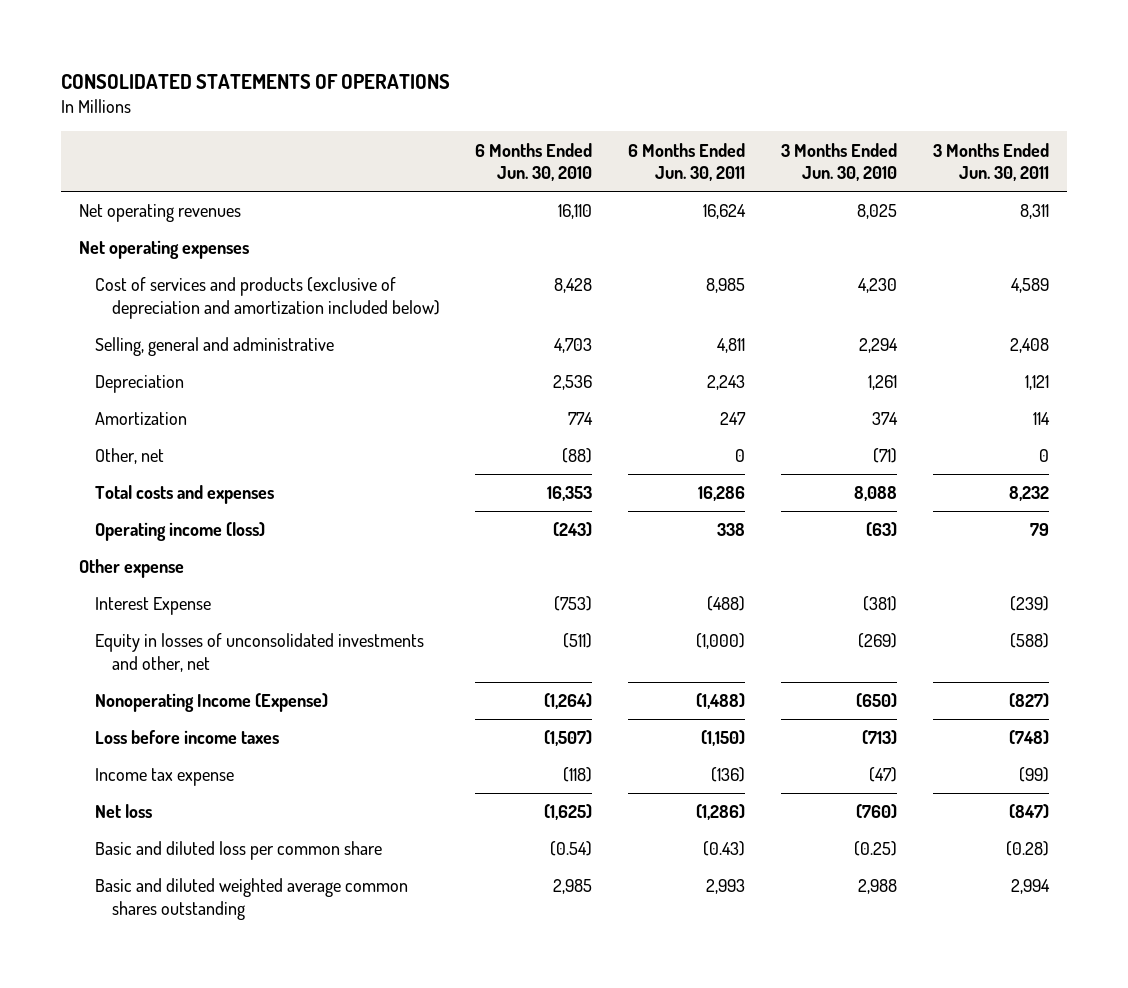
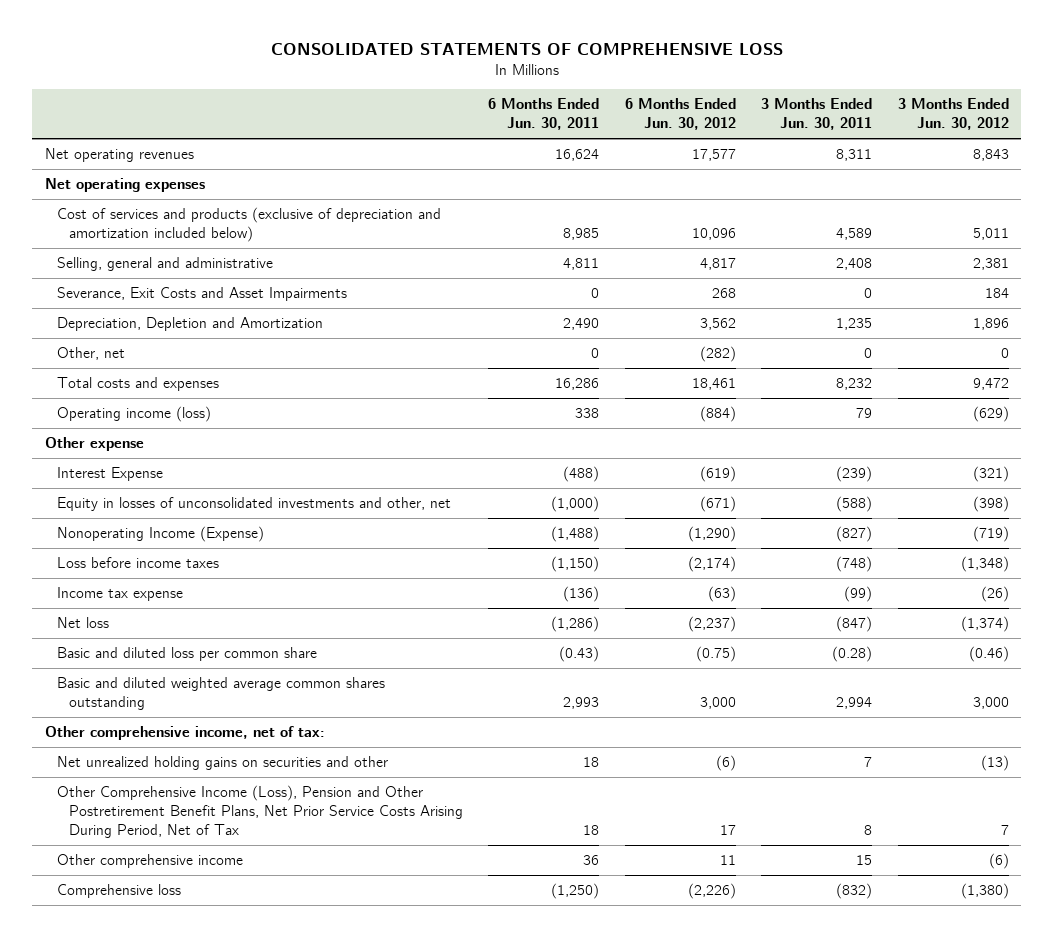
- CONSOLIDATED STATEMENTS OF OPERATIONS
+ CONSOLIDATED STATEMENTS OF COMPREHENSIVE LOSS
- | 6 Months Ended Jun. 30, 2010 | 6 Months Ended Jun. 30, 2011 | 3 Months Ended Jun. 30, 2010 | 3 Months Ended Jun. 30, 2011
+ | 6 Months Ended Jun. 30, 2011 | 6 Months Ended Jun. 30, 2012 | 3 Months Ended Jun. 30, 2011 | 3 Months Ended Jun. 30, 2012
- Depreciation | 2,536 | 2,243 | 1,261 | 1,121
- Amortization | 774 | 247 | 374 | 114
+ Severance, Exit Costs and Asset Impairments | 0 | 268 | 0 | 184
+ Depreciation, Depletion and Amortization | 2,490 | 3,562 | 1,235 | 1,896
+ Other comprehensive income, net of tax:
+ Net unrealized holding gains on securities and other | 18 | (6) | 7 | (13)
+ Other Comprehensive Income (Loss), Pension and Other Postretirement Benefit Plans, Net Prior Service Costs Arising During Period, Net of Tax | 18 | 17 | 8 | 7
+ Other comprehensive income | 36 | 11 | 15 | (6)
+ Comprehensive loss | (1,250) | (2,226) | (832) | (1,380)

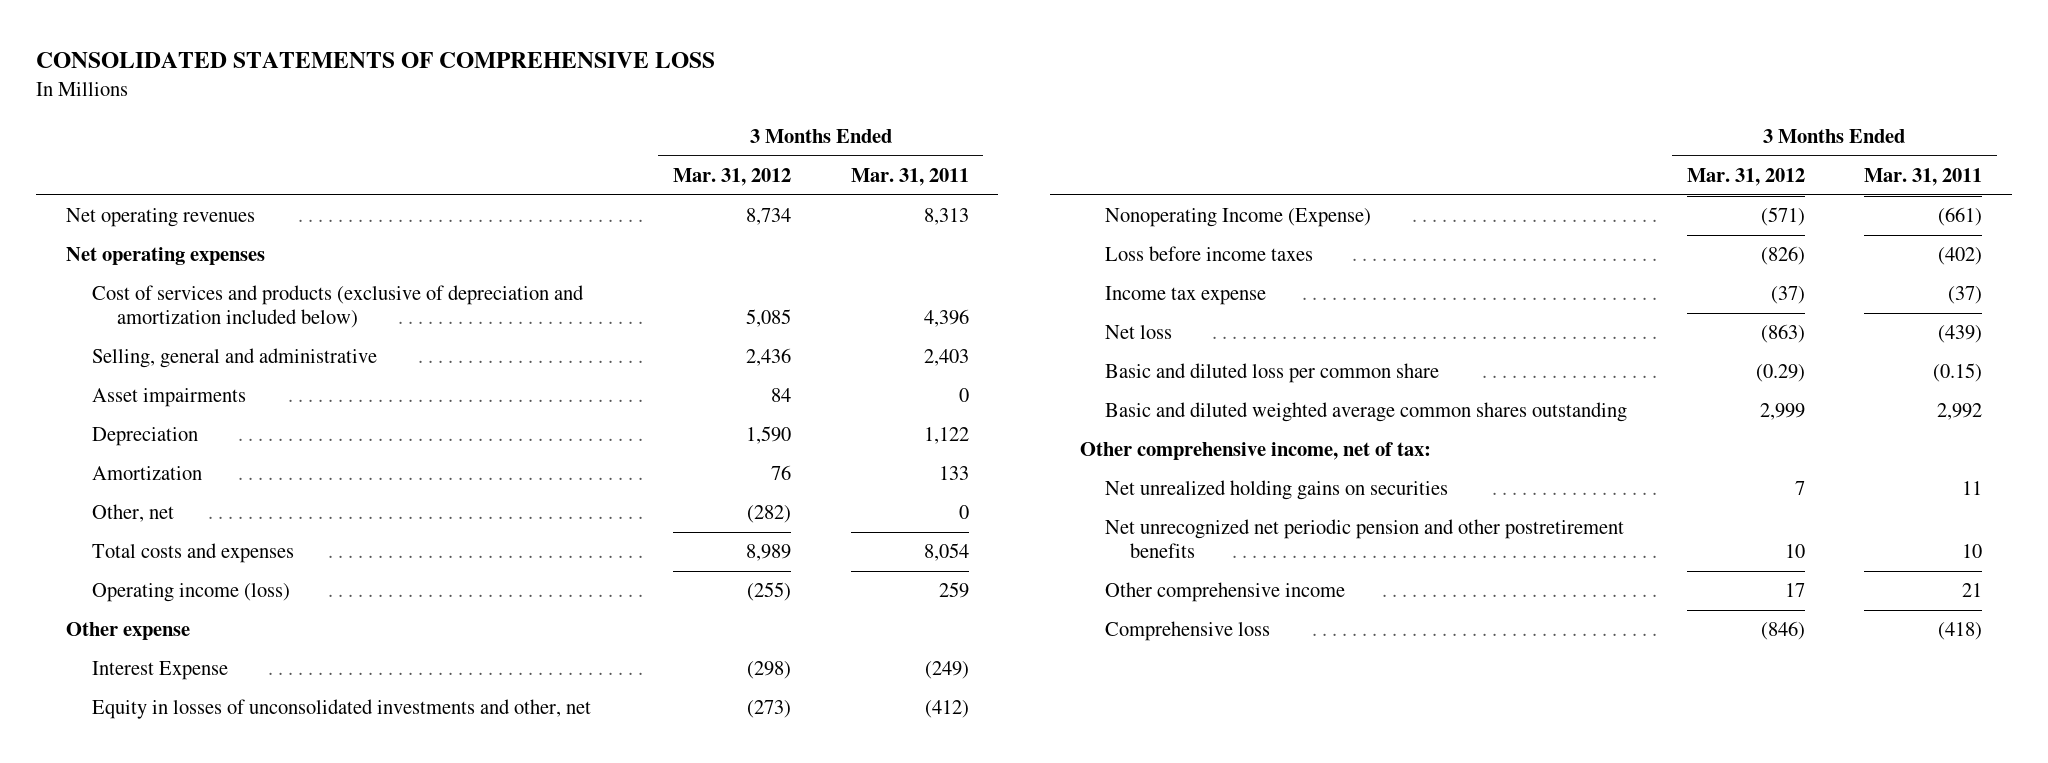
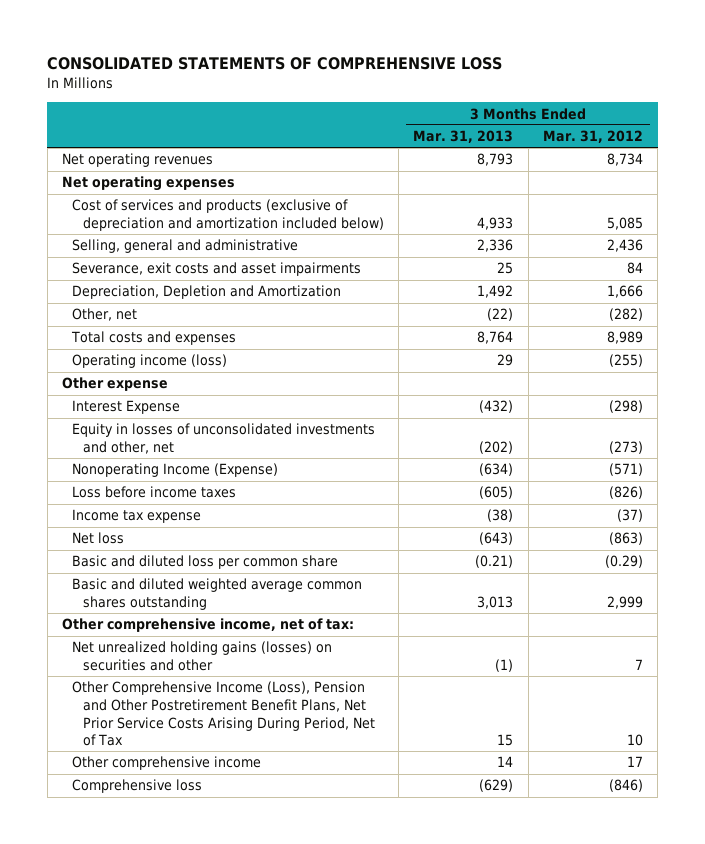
- | 3 Months Ended Mar. 31, 2012 | 3 Months Ended Mar. 31, 2011
+ | 3 Months Ended Mar. 31, 2013 | 3 Months Ended Mar. 31, 2012
- Asset impairments | 84 | 0
- Depreciation | 1,590 | 1,122
- Amortization | 76 | 133
+ Severance, exit costs and asset impairments | 25 | 84
+ Depreciation, Depletion and Amortization | 1,492 | 1,666
- Net unrealized holding gains on securities | 7 | 11
- Net unrecognized net periodic pension and other postretirement benefits | 10 | 10
+ Net unrealized holding gains (losses) on securities and other | (1) | 7
+ Other Comprehensive Income (Loss), Pension and Other Postretirement Benefit Plans, Net Prior Service Costs Arising During Period, Net of Tax | 15 | 10

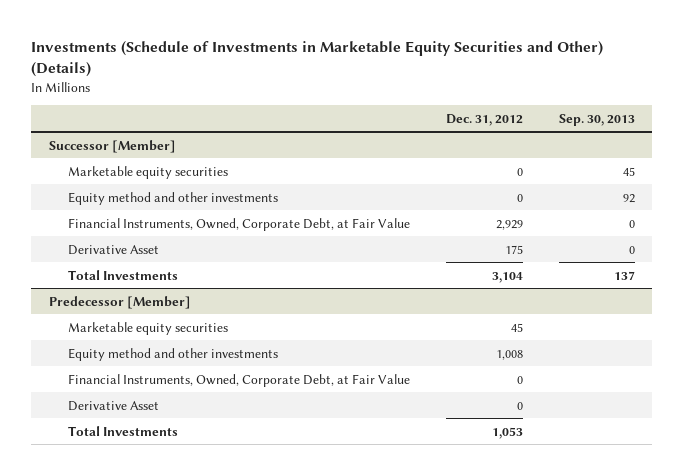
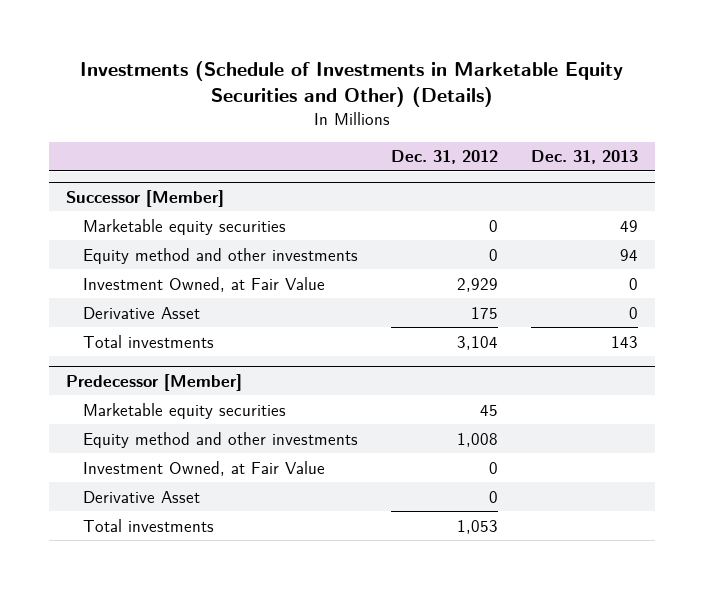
- | Dec. 31, 2012 | Sep. 30, 2013
+ | Dec. 31, 2012 | Dec. 31, 2013
@ Successor [Member]
- Financial Instruments, Owned, Corporate Debt, at Fair Value | 2,929 | 0
+ Investment Owned, at Fair Value | 2,929 | 0
- Total Investments | 3,104 | 137
+ Total investments | 3,104 | 143
@ Predecessor [Member]
- Financial Instruments, Owned, Corporate Debt, at Fair Value | 0 |
+ Investment Owned, at Fair Value | 0 |
- Total Investments | 1,053 |
+ Total investments | 1,053 |

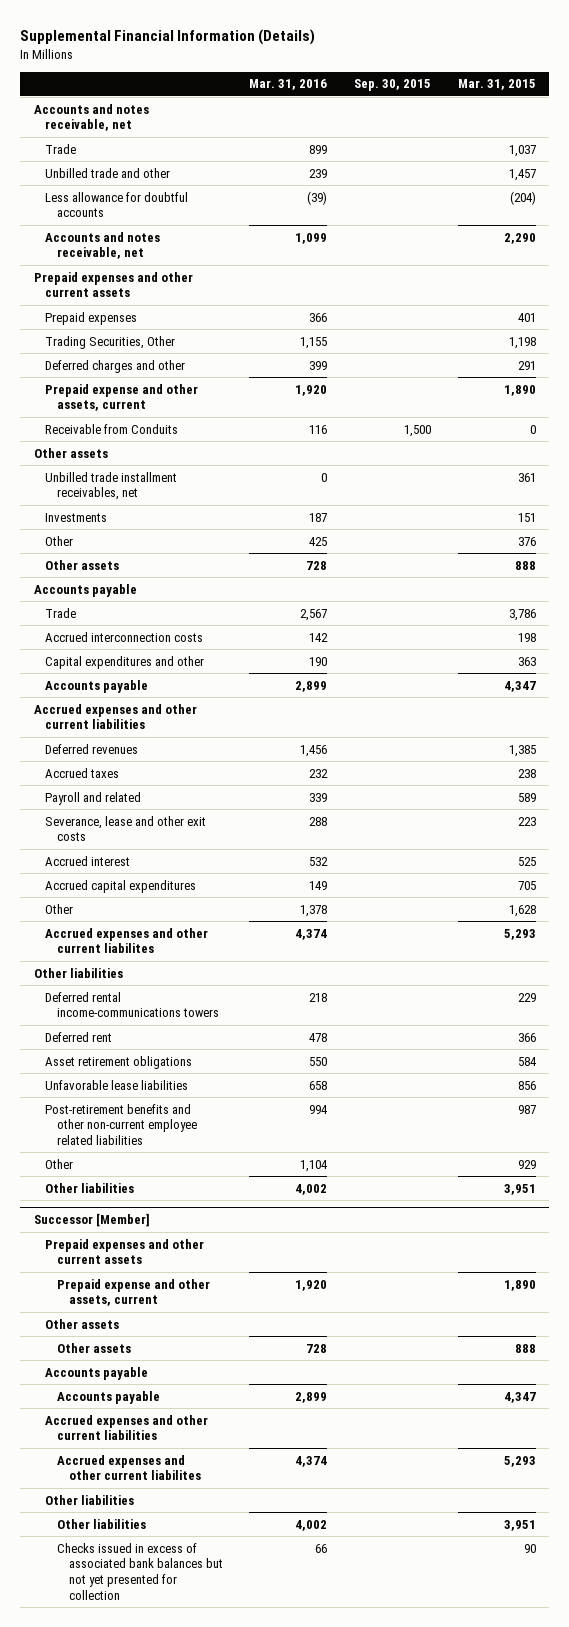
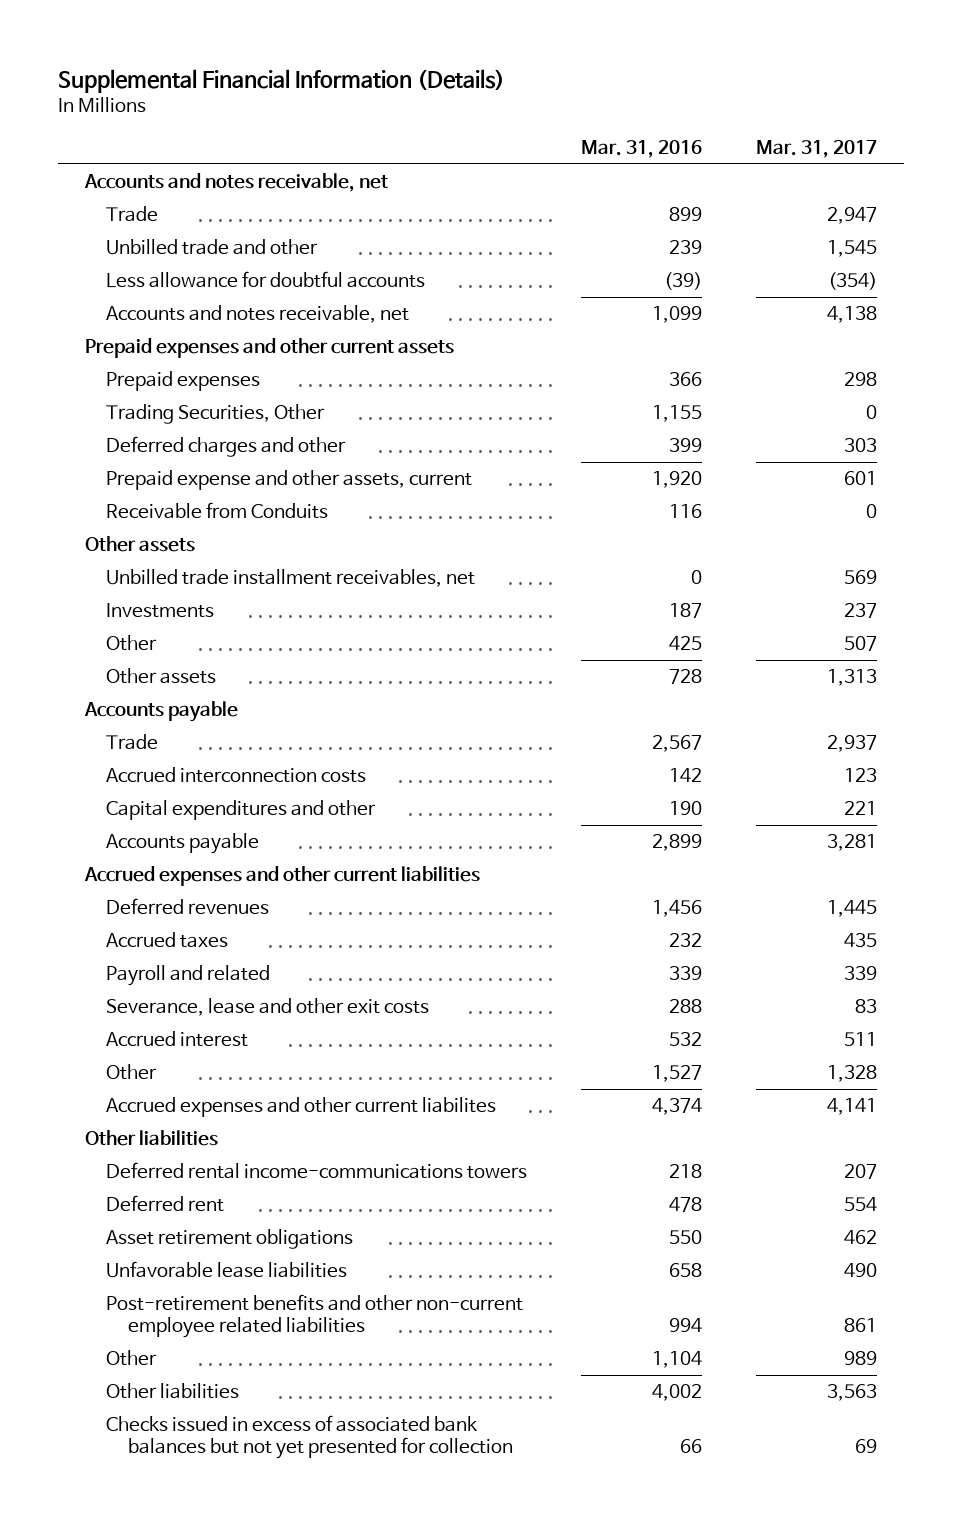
- | Mar. 31, 2016 | Sep. 30, 2015 | Mar. 31, 2015
+ | Mar. 31, 2016 | Mar. 31, 2017
- Accrued capital expenditures | 149 | | 705
- Other | 1,378 | | 1,628
+ Other | 1,527 | 1,328
- Successor [Member]
- Prepaid expenses and other current assets
- Prepaid expense and other assets, current | 1,920 | | 1,890
- Other assets
- Other assets | 728 | | 888
- Accounts payable
- Accounts payable | 2,899 | | 4,347
- Accrued expenses and other current liabilities
- Accrued expenses and other current liabilites | 4,374 | | 5,293
- Other liabilities
- Other liabilities | 4,002 | | 3,951

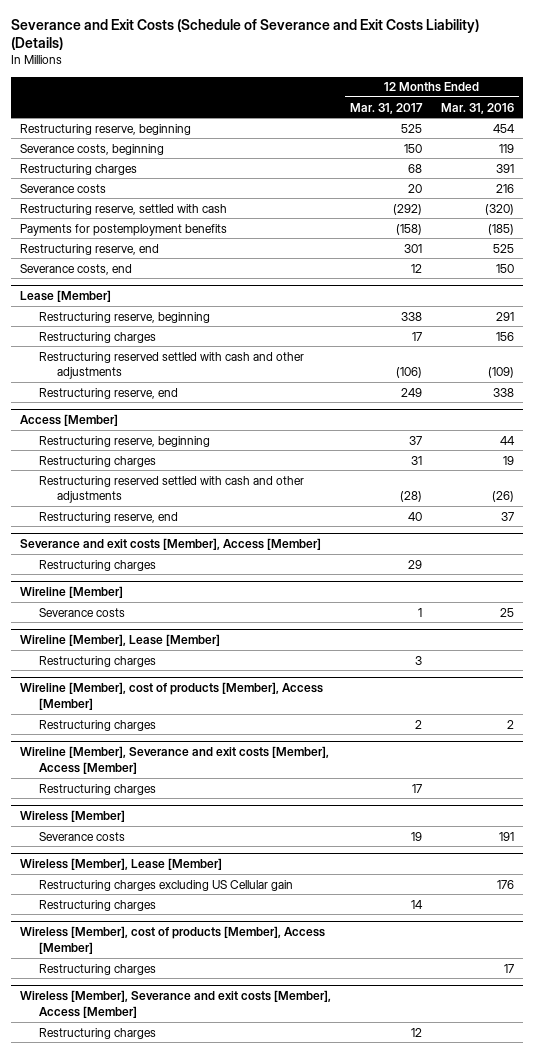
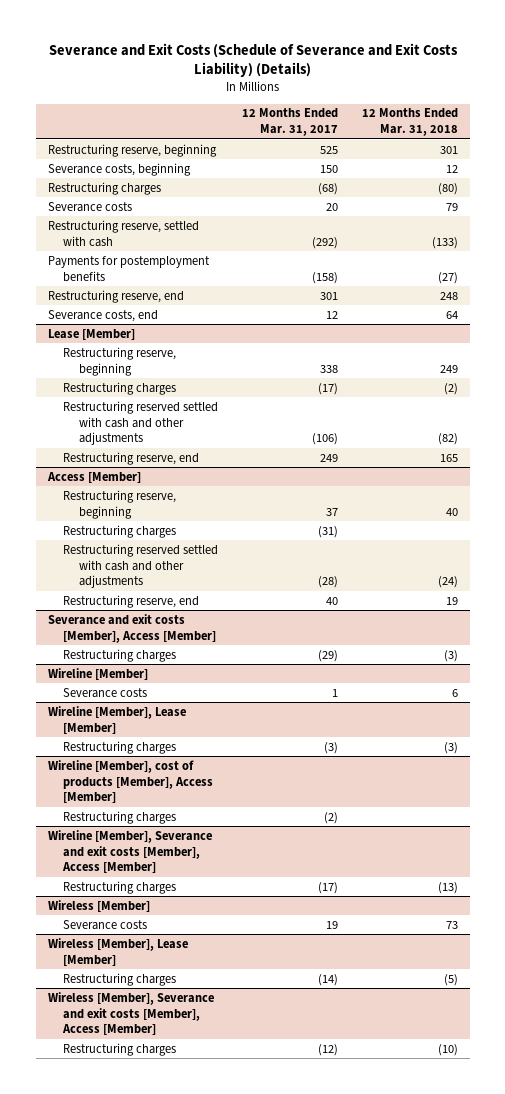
- | 12 Months Ended Mar. 31, 2017 | 12 Months Ended Mar. 31, 2016
+ | 12 Months Ended Mar. 31, 2017 | 12 Months Ended Mar. 31, 2018
- Restructuring charges | 68 | 391
+ Restructuring charges | (68) | (80)
@ Lease [Member]
- Restructuring charges | 17 | 156
+ Restructuring charges | (17) | (2)
@ Access [Member]
- Restructuring charges | 31 | 19
+ Restructuring charges | (31) |
@ Severance and exit costs [Member], Access [Member]
- Restructuring charges | 29 |
+ Restructuring charges | (29) | (3)
@ Wireline [Member], Lease [Member]
- Restructuring charges | 3 |
+ Restructuring charges | (3) | (3)
@ Wireline [Member], cost of products [Member], Access [Member]
- Restructuring charges | 2 | 2
+ Restructuring charges | (2) |
@ Wireline [Member], Severance and exit costs [Member], Access [Member]
- Restructuring charges | 17 |
+ Restructuring charges | (17) | (13)
@ Wireless [Member], Lease [Member]
- Restructuring charges excluding US Cellular gain | | 176
- Restructuring charges | 14 |
- Wireless [Member], cost of products [Member], Access [Member]
- Restructuring charges | | 17
@ Wireless [Member], Lease [Member]
+ Restructuring charges | (14) | (5)
@ Wireless [Member], Severance and exit costs [Member], Access [Member]
- Restructuring charges | 12 |
+ Restructuring charges | (12) | (10)

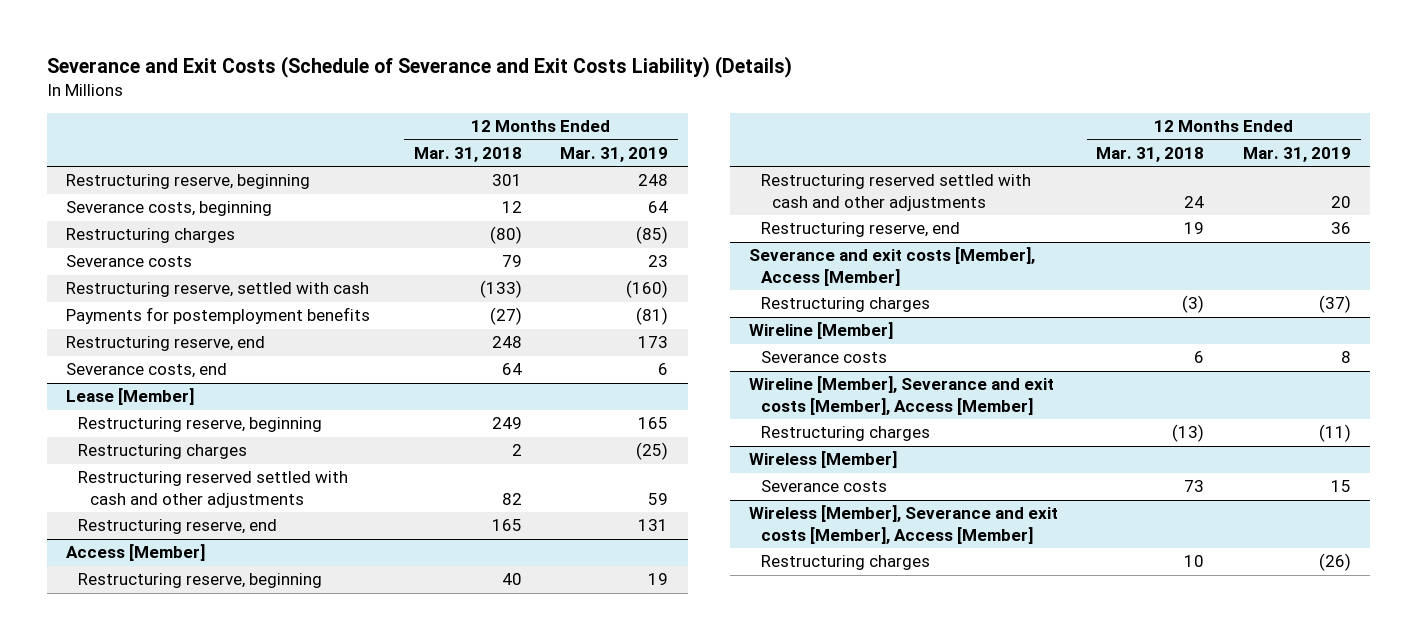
- | 12 Months Ended Mar. 31, 2017 | 12 Months Ended Mar. 31, 2018
+ | 12 Months Ended Mar. 31, 2018 | 12 Months Ended Mar. 31, 2019
@ Lease [Member]
- Restructuring charges | (17) | (2)
- Restructuring reserved settled with cash and other adjustments | (106) | (82)
+ Restructuring charges | 2 | (25)
+ Restructuring reserved settled with cash and other adjustments | 82 | 59
@ Access [Member]
- Restructuring charges | (31) |
- Restructuring reserved settled with cash and other adjustments | (28) | (24)
+ Restructuring reserved settled with cash and other adjustments | 24 | 20
- Wireline [Member], Lease [Member]
- Restructuring charges | (3) | (3)
- Wireline [Member], cost of products [Member], Access [Member]
- Restructuring charges | (2) |
- Wireless [Member], Lease [Member]
- Restructuring charges | (14) | (5)
@ Wireless [Member], Severance and exit costs [Member], Access [Member]
- Restructuring charges | (12) | (10)
+ Restructuring charges | 10 | (26)

